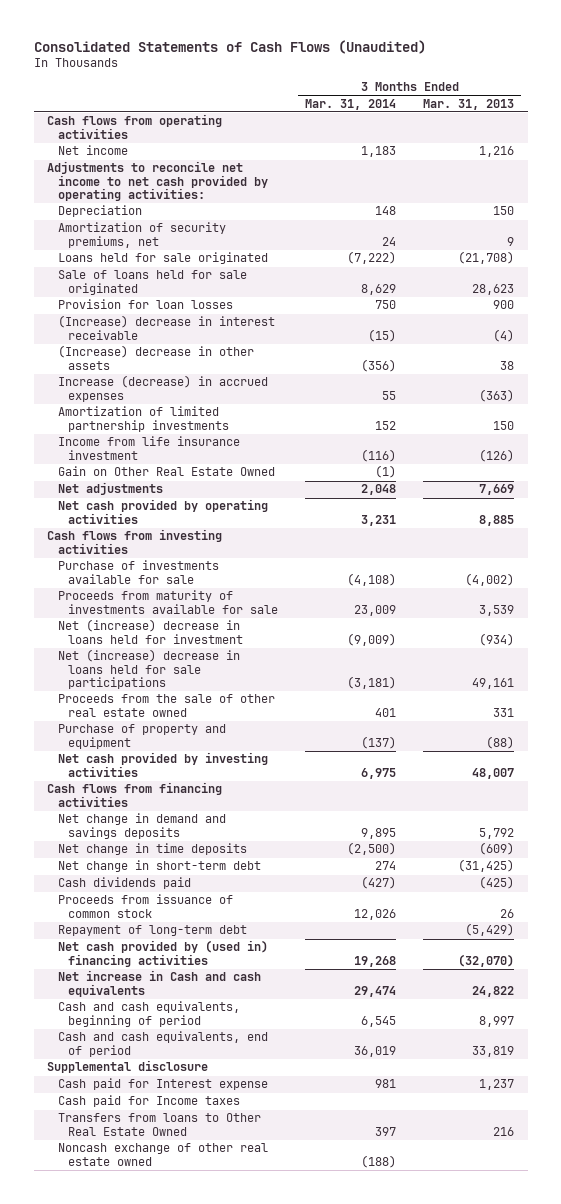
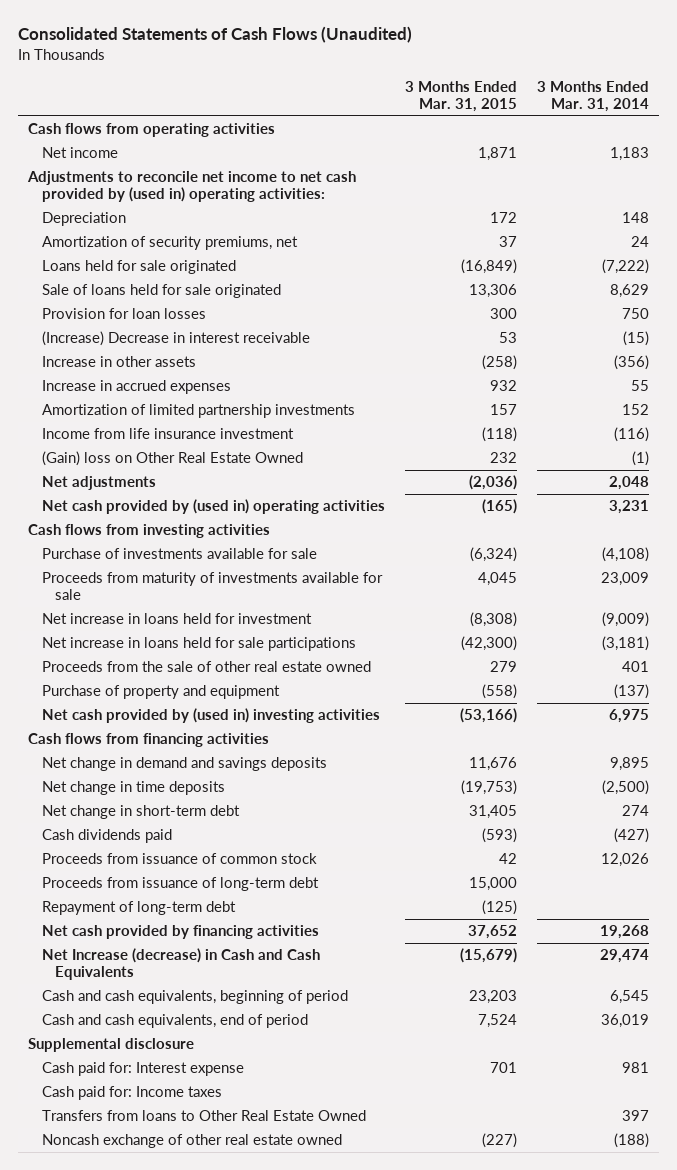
- | 3 Months Ended Mar. 31, 2014 | 3 Months Ended Mar. 31, 2013
+ | 3 Months Ended Mar. 31, 2015 | 3 Months Ended Mar. 31, 2014
- Adjustments to reconcile net income to net cash provided by operating activities:
+ Adjustments to reconcile net income to net cash provided by (used in) operating activities:
- (Increase) decrease in interest receivable | (15) | (4)
- (Increase) decrease in other assets | (356) | 38
- Increase (decrease) in accrued expenses | 55 | (363)
+ (Increase) Decrease in interest receivable | 53 | (15)
+ Increase in other assets | (258) | (356)
+ Increase in accrued expenses | 932 | 55
- Gain on Other Real Estate Owned | (1) |
+ (Gain) loss on Other Real Estate Owned | 232 | (1)
- Net cash provided by operating activities | 3,231 | 8,885
+ Net cash provided by (used in) operating activities | (165) | 3,231
- Net (increase) decrease in loans held for investment | (9,009) | (934)
- Net (increase) decrease in loans held for sale participations | (3,181) | 49,161
+ Net increase in loans held for investment | (8,308) | (9,009)
+ Net increase in loans held for sale participations | (42,300) | (3,181)
- Net cash provided by investing activities | 6,975 | 48,007
+ Net cash provided by (used in) investing activities | (53,166) | 6,975
+ Proceeds from issuance of long-term debt | 15,000 |
- Net cash provided by (used in) financing activities | 19,268 | (32,070)
- Net increase in Cash and cash equivalents | 29,474 | 24,822
+ Net cash provided by financing activities | 37,652 | 19,268
+ Net Increase (decrease) in Cash and Cash Equivalents | (15,679) | 29,474
- Cash paid for Interest expense | 981 | 1,237
- Cash paid for Income taxes
+ Cash paid for: Interest expense | 701 | 981
+ Cash paid for: Income taxes

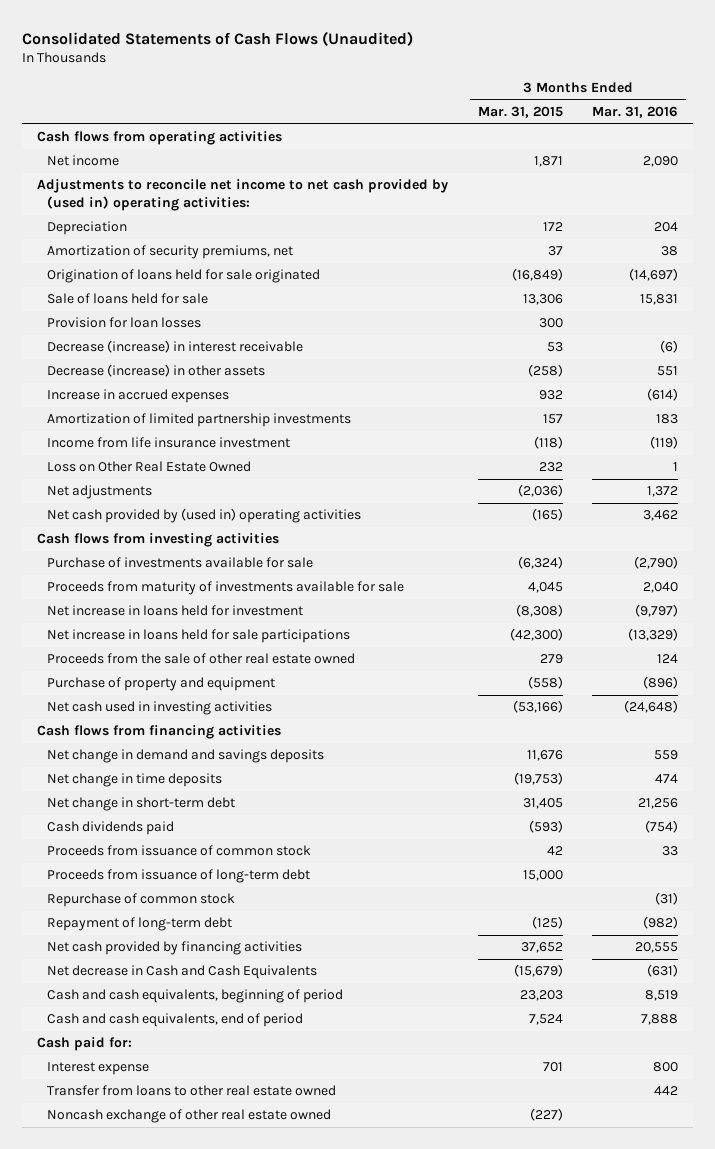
- | 3 Months Ended Mar. 31, 2015 | 3 Months Ended Mar. 31, 2014
+ | 3 Months Ended Mar. 31, 2015 | 3 Months Ended Mar. 31, 2016
- Loans held for sale originated | (16,849) | (7,222)
- Sale of loans held for sale originated | 13,306 | 8,629
+ Origination of loans held for sale originated | (16,849) | (14,697)
+ Sale of loans held for sale | 13,306 | 15,831
- (Increase) Decrease in interest receivable | 53 | (15)
- Increase in other assets | (258) | (356)
+ Decrease (increase) in interest receivable | 53 | (6)
+ Decrease (increase) in other assets | (258) | 551
- (Gain) loss on Other Real Estate Owned | 232 | (1)
+ Loss on Other Real Estate Owned | 232 | 1
- Net cash provided by (used in) investing activities | (53,166) | 6,975
+ Net cash used in investing activities | (53,166) | (24,648)
+ Repurchase of common stock | | (31)
- Net Increase (decrease) in Cash and Cash Equivalents | (15,679) | 29,474
+ Net decrease in Cash and Cash Equivalents | (15,679) | (631)
- Supplemental disclosure
- Cash paid for: Interest expense | 701 | 981
- Cash paid for: Income taxes
- Transfers from loans to Other Real Estate Owned | | 397
+ Cash paid for:
+ Interest expense | 701 | 800
+ Transfer from loans to other real estate owned | | 442

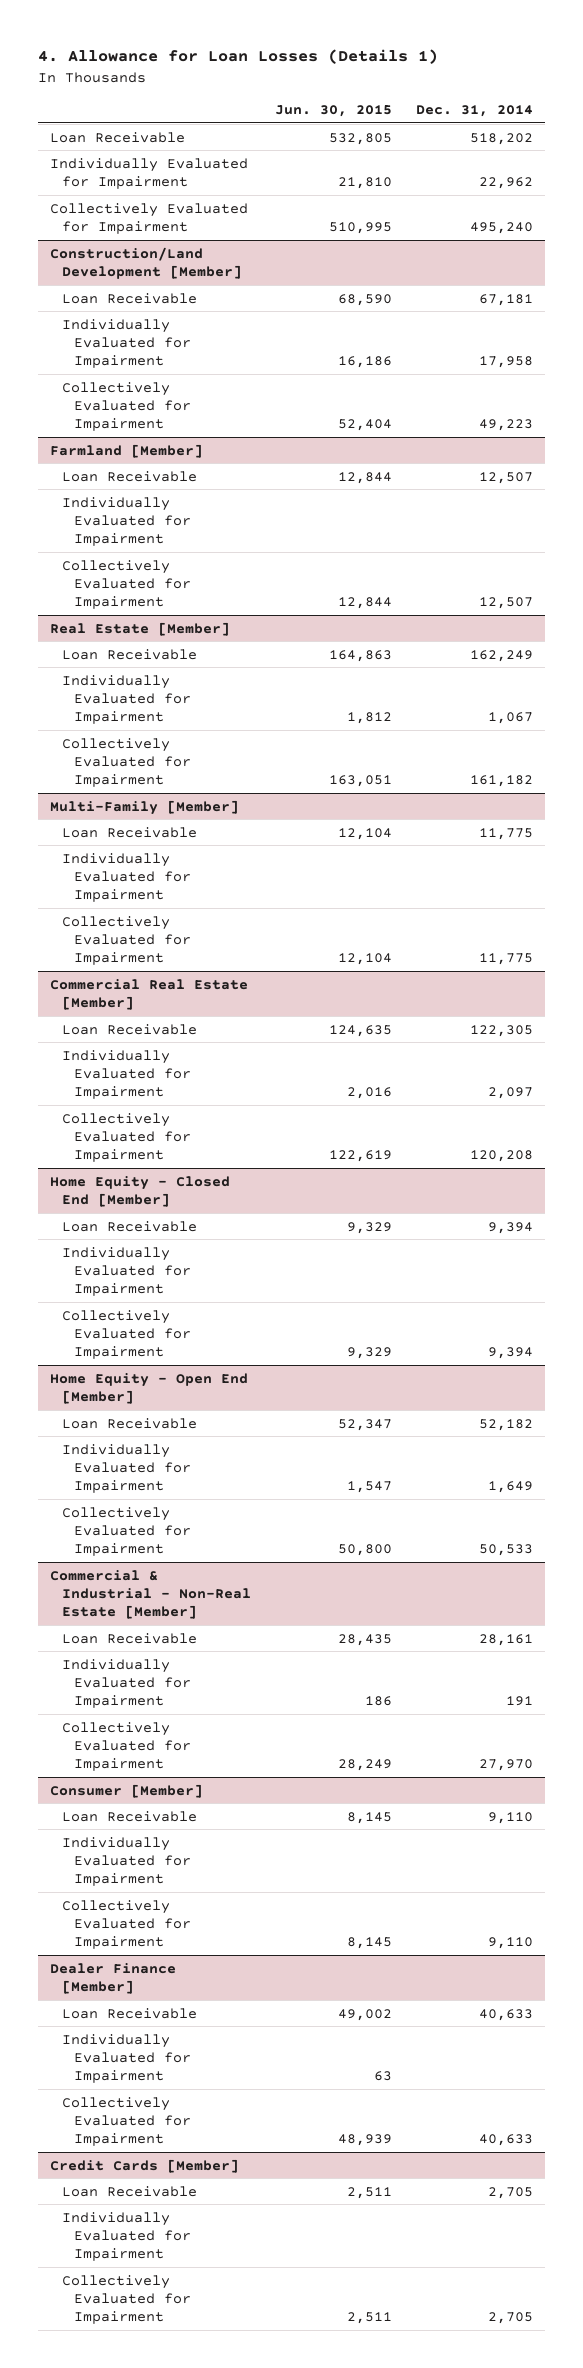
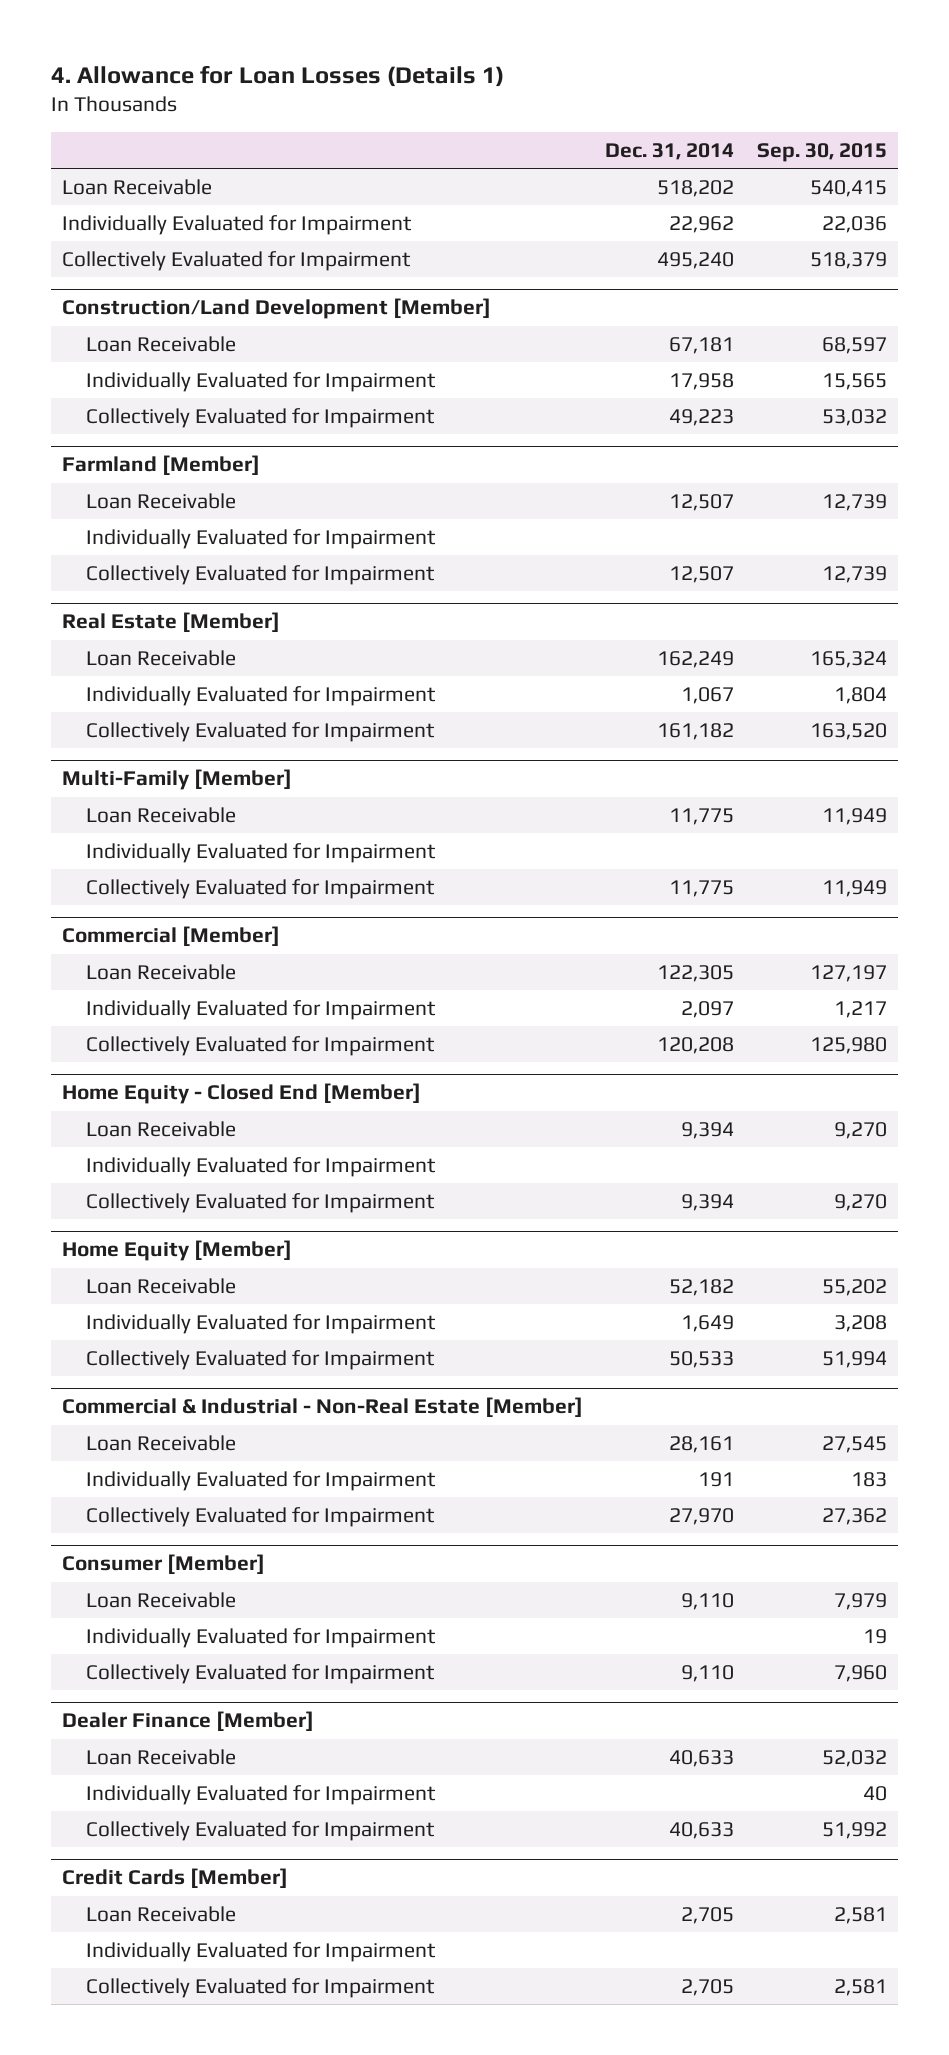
- | Jun. 30, 2015 | Dec. 31, 2014
+ | Dec. 31, 2014 | Sep. 30, 2015
- Commercial Real Estate [Member]
+ Commercial [Member]
- Home Equity - Open End [Member]
+ Home Equity [Member]

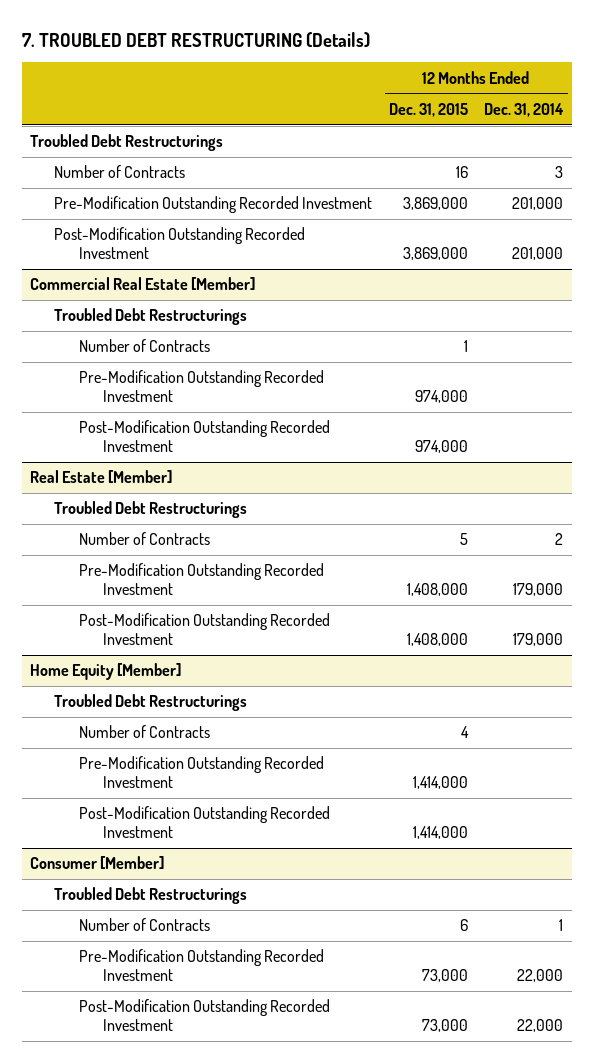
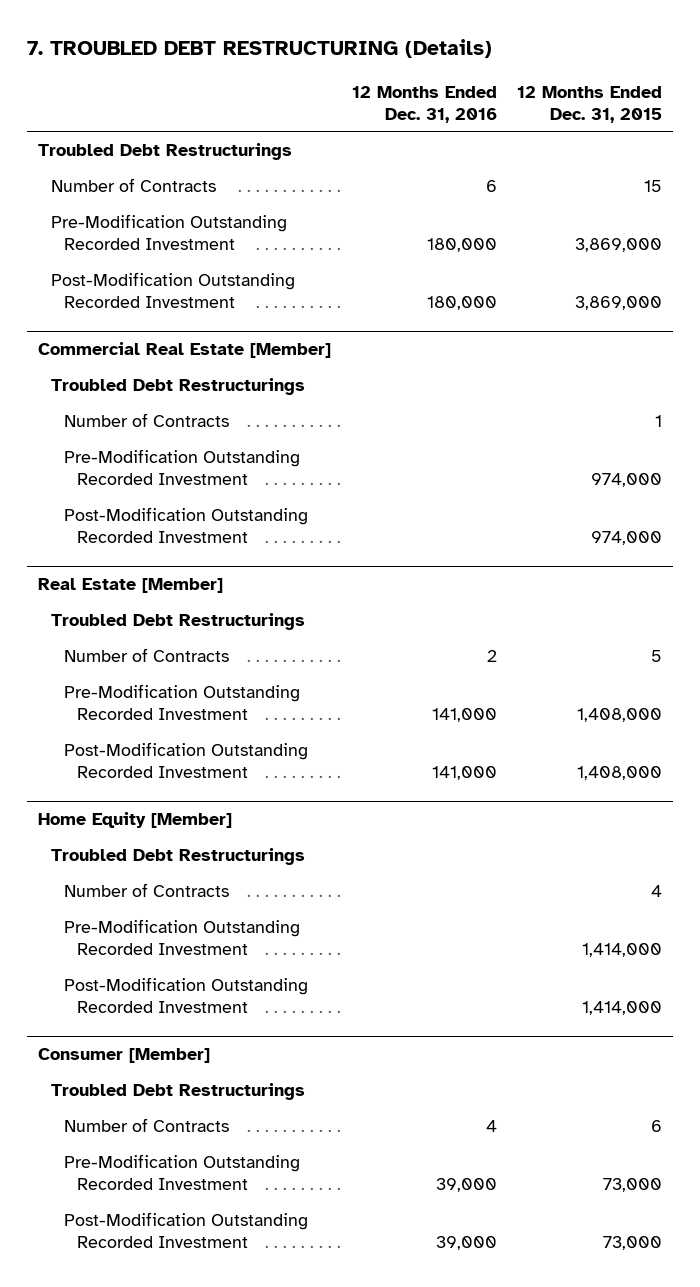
- | 12 Months Ended Dec. 31, 2015 | 12 Months Ended Dec. 31, 2014
+ | 12 Months Ended Dec. 31, 2016 | 12 Months Ended Dec. 31, 2015
- Number of Contracts | 16 | 3
+ Number of Contracts | 6 | 15

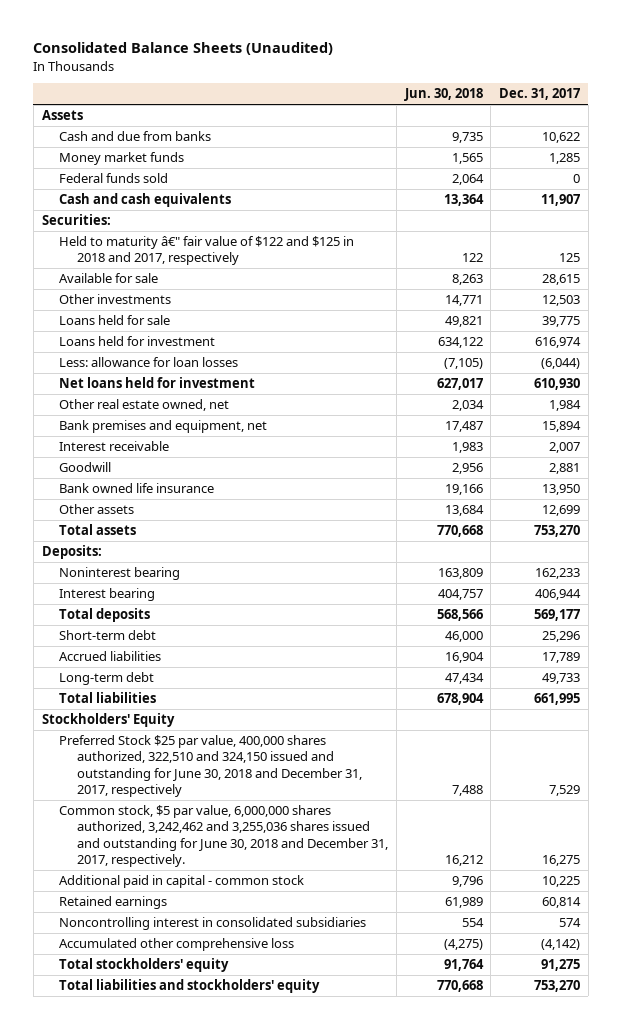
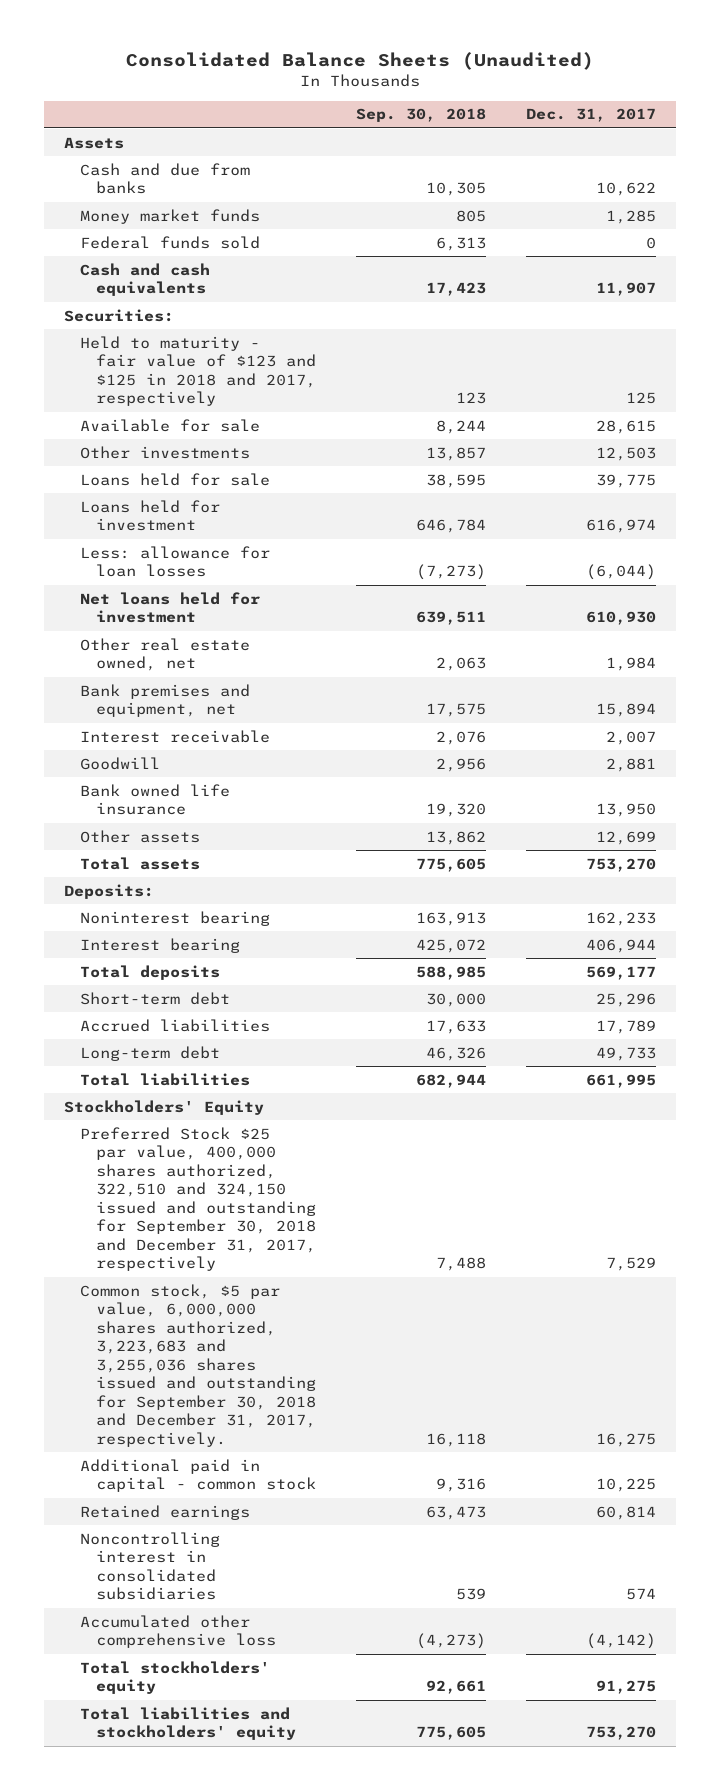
- | Jun. 30, 2018 | Dec. 31, 2017
+ | Sep. 30, 2018 | Dec. 31, 2017
- Held to maturity â€" fair value of $122 and $125 in 2018 and 2017, respectively | 122 | 125
+ Held to maturity - fair value of $123 and $125 in 2018 and 2017, respectively | 123 | 125
- Preferred Stock $25 par value, 400,000 shares authorized, 322,510 and 324,150 issued and outstanding for June 30, 2018 and December 31, 2017, respectively | 7,488 | 7,529
- Common stock, $5 par value, 6,000,000 shares authorized, 3,242,462 and 3,255,036 shares issued and outstanding for June 30, 2018 and December 31, 2017, respectively. | 16,212 | 16,275
+ Preferred Stock $25 par value, 400,000 shares authorized, 322,510 and 324,150 issued and outstanding for September 30, 2018 and December 31, 2017, respectively | 7,488 | 7,529
+ Common stock, $5 par value, 6,000,000 shares authorized, 3,223,683 and 3,255,036 shares issued and outstanding for September 30, 2018 and December 31, 2017, respectively. | 16,118 | 16,275

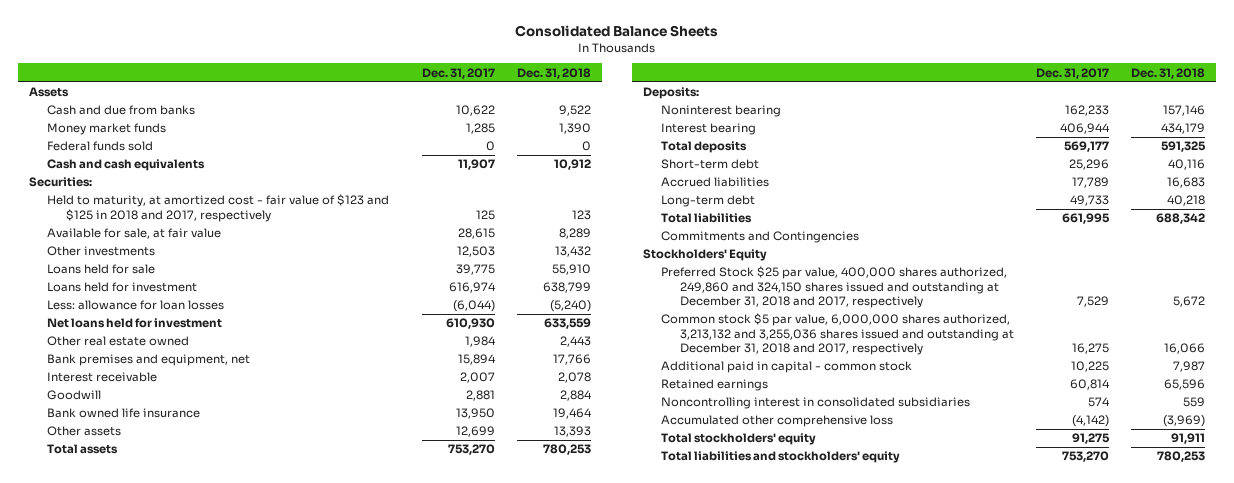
- Consolidated Balance Sheets (Unaudited)
+ Consolidated Balance Sheets
- | Sep. 30, 2018 | Dec. 31, 2017
+ | Dec. 31, 2017 | Dec. 31, 2018
- Held to maturity - fair value of $123 and $125 in 2018 and 2017, respectively | 123 | 125
- Available for sale | 8,244 | 28,615
+ Held to maturity, at amortized cost - fair value of $123 and $125 in 2018 and 2017, respectively | 125 | 123
+ Available for sale, at fair value | 28,615 | 8,289
- Other real estate owned, net | 2,063 | 1,984
+ Other real estate owned | 1,984 | 2,443
+ Commitments and Contingencies
- Preferred Stock $25 par value, 400,000 shares authorized, 322,510 and 324,150 issued and outstanding for September 30, 2018 and December 31, 2017, respectively | 7,488 | 7,529
- Common stock, $5 par value, 6,000,000 shares authorized, 3,223,683 and 3,255,036 shares issued and outstanding for September 30, 2018 and December 31, 2017, respectively. | 16,118 | 16,275
+ Preferred Stock $25 par value, 400,000 shares authorized, 249,860 and 324,150 shares issued and outstanding at December 31, 2018 and 2017, respectively | 7,529 | 5,672
+ Common stock $5 par value, 6,000,000 shares authorized, 3,213,132 and 3,255,036 shares issued and outstanding at December 31, 2018 and 2017, respectively | 16,275 | 16,066

